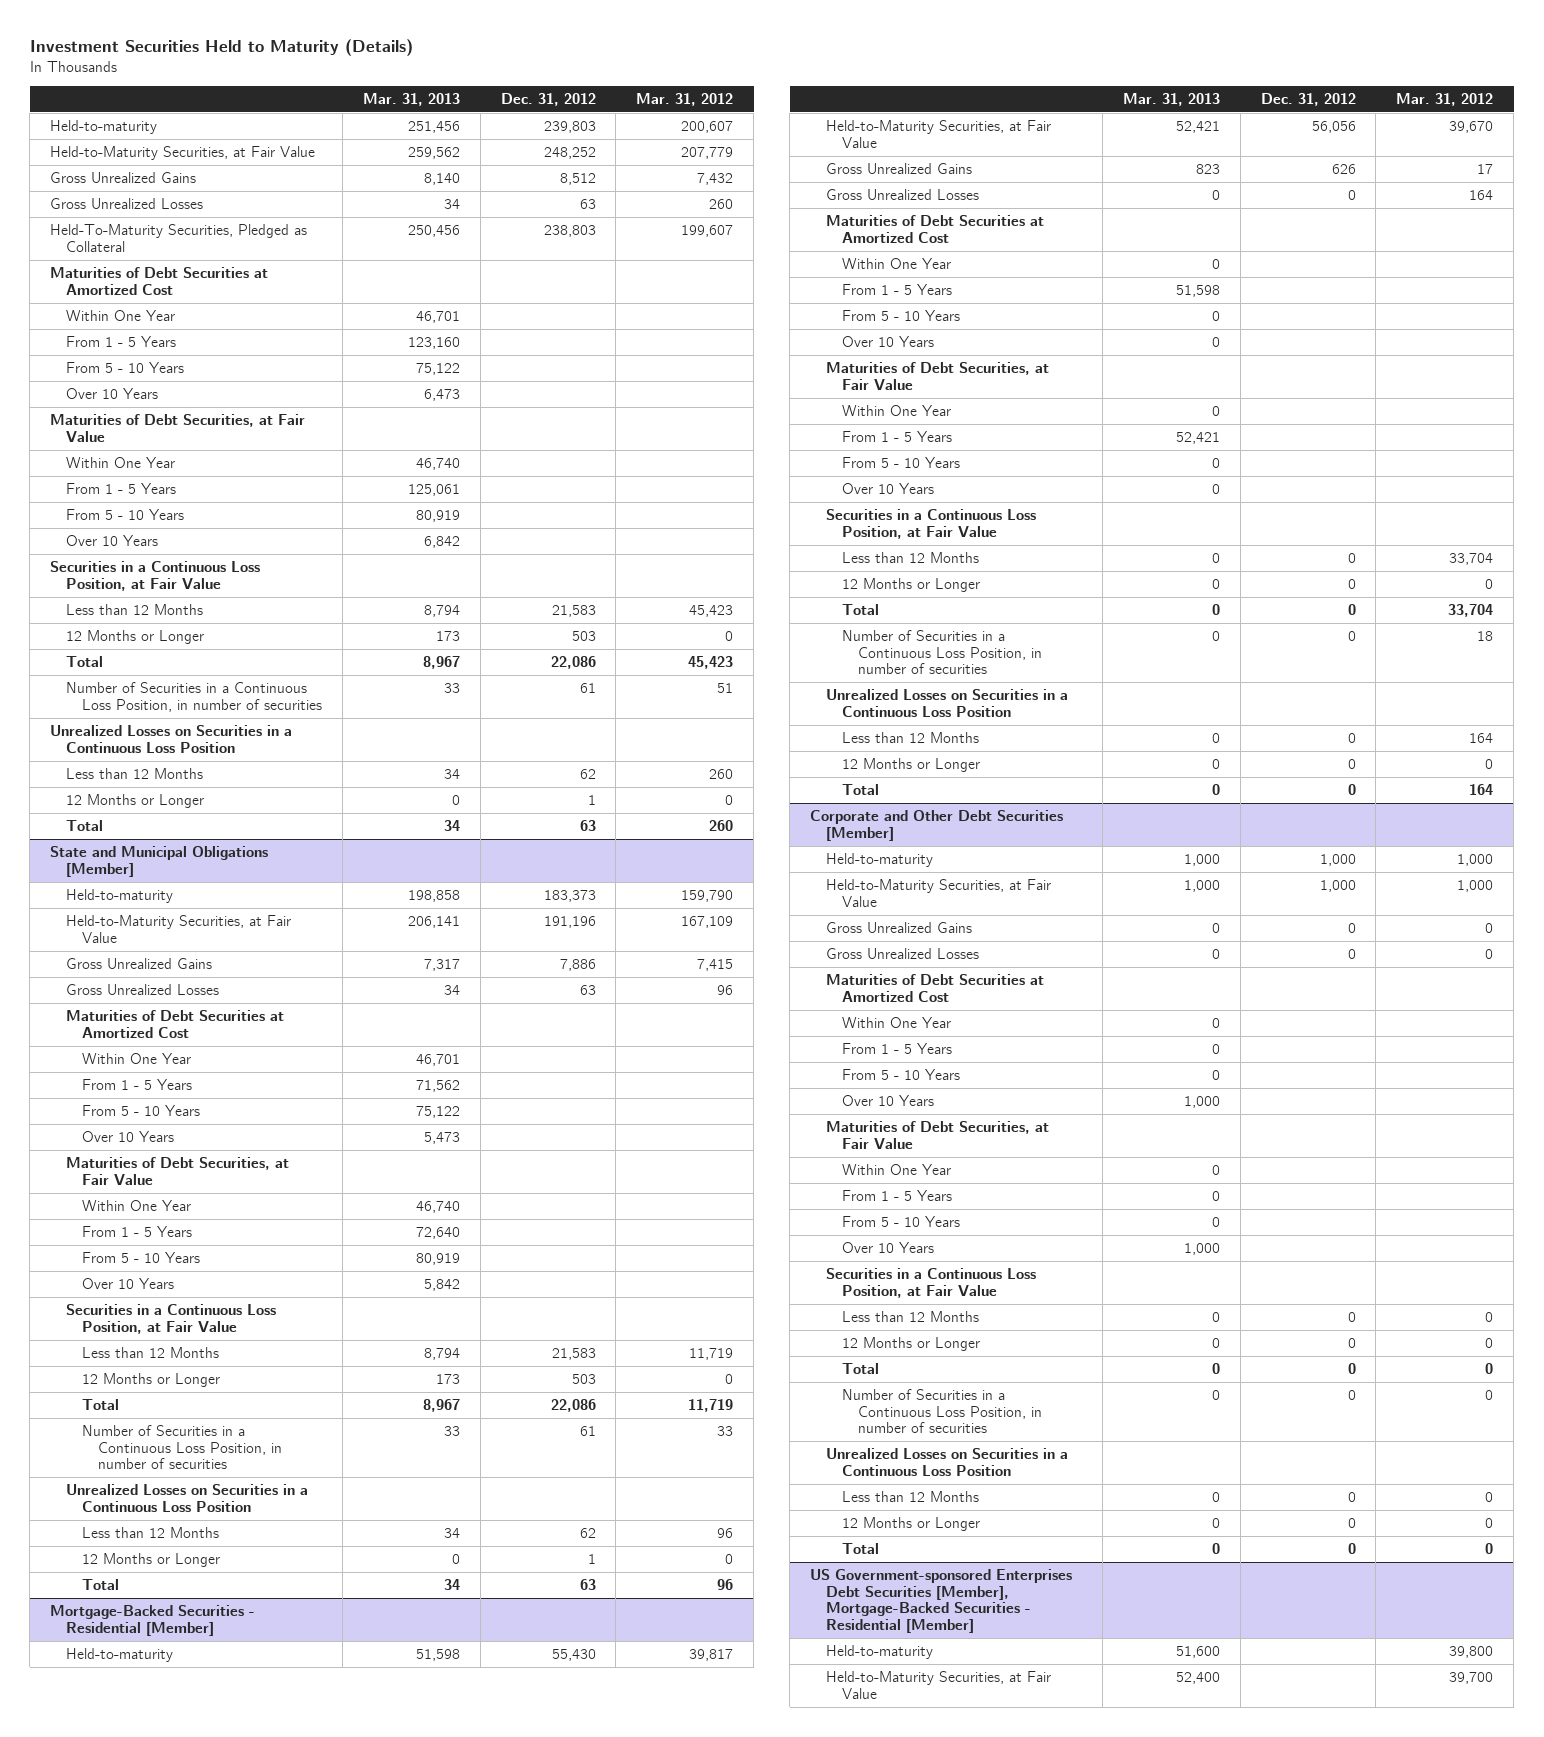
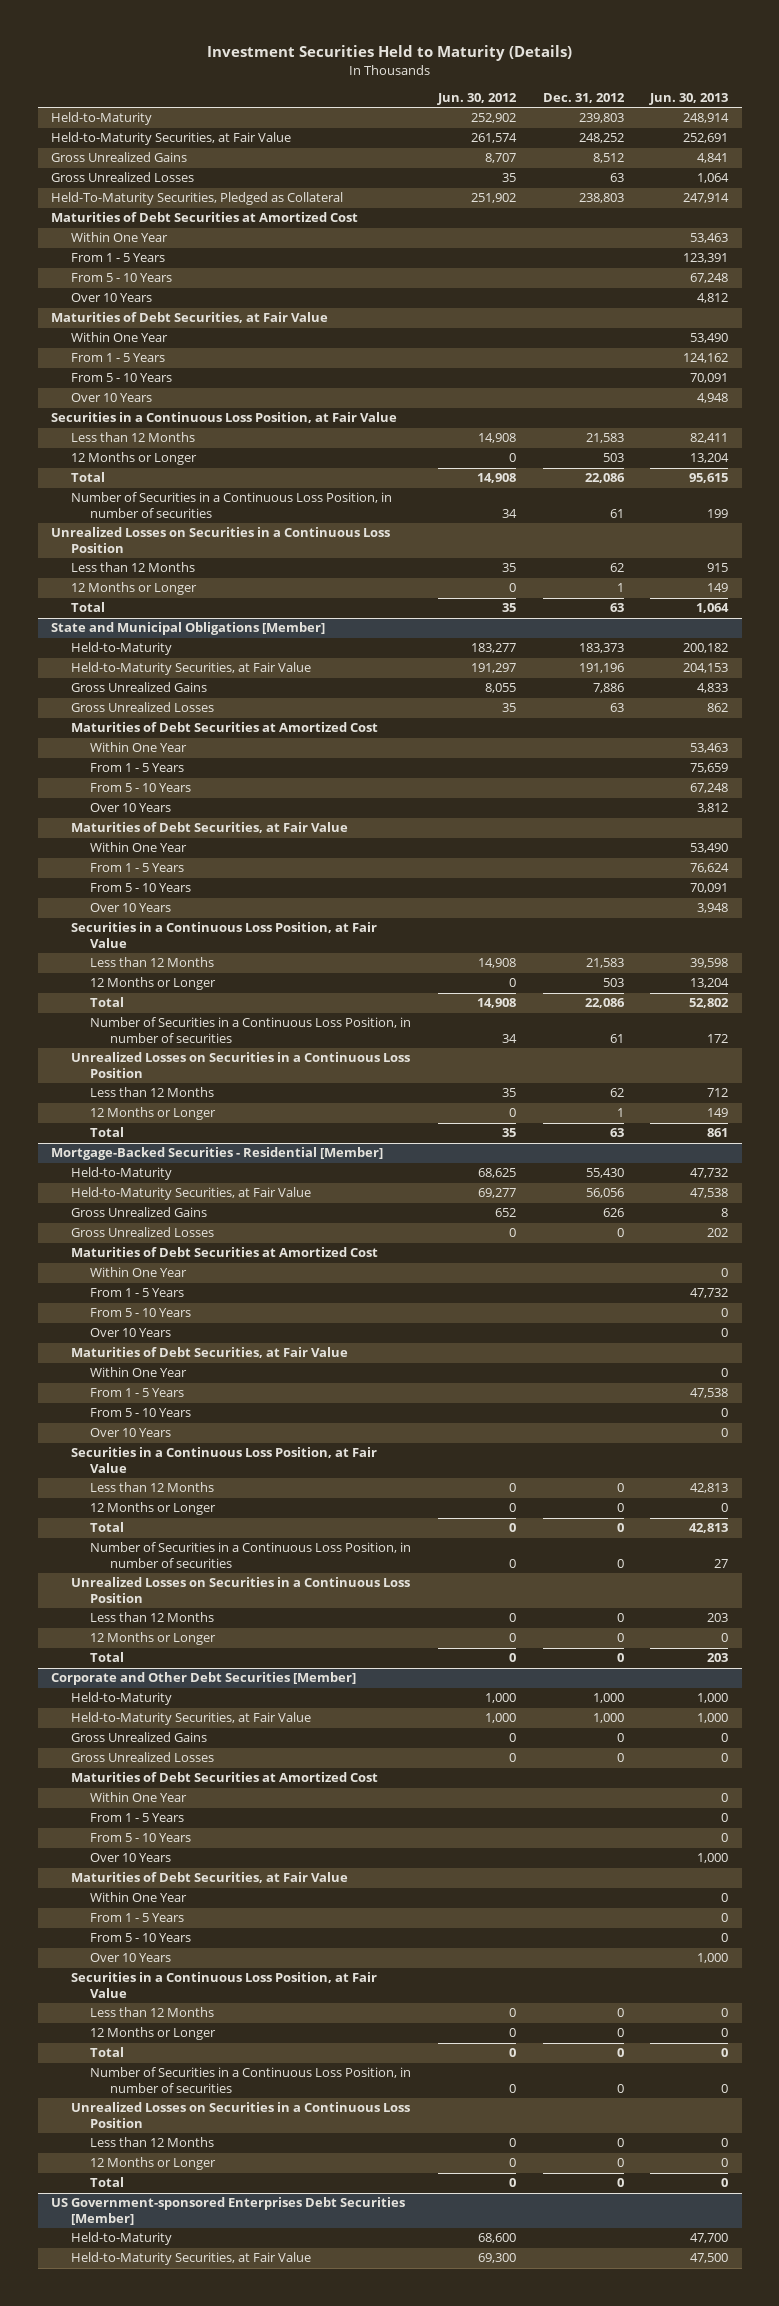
- | Mar. 31, 2013 | Dec. 31, 2012 | Mar. 31, 2012
+ | Jun. 30, 2012 | Dec. 31, 2012 | Jun. 30, 2013
- Held-to-maturity | 251,456 | 239,803 | 200,607
+ Held-to-Maturity | 252,902 | 239,803 | 248,914
@ State and Municipal Obligations [Member]
- Held-to-maturity | 198,858 | 183,373 | 159,790
+ Held-to-Maturity | 183,277 | 183,373 | 200,182
@ Mortgage-Backed Securities - Residential [Member]
- Held-to-maturity | 51,598 | 55,430 | 39,817
+ Held-to-Maturity | 68,625 | 55,430 | 47,732
@ Corporate and Other Debt Securities [Member]
- Held-to-maturity | 1,000 | 1,000 | 1,000
+ Held-to-Maturity | 1,000 | 1,000 | 1,000
- US Government-sponsored Enterprises Debt Securities [Member], Mortgage-Backed Securities - Residential [Member]
- Held-to-maturity | 51,600 | | 39,800
+ US Government-sponsored Enterprises Debt Securities [Member]
+ Held-to-Maturity | 68,600 | | 47,700

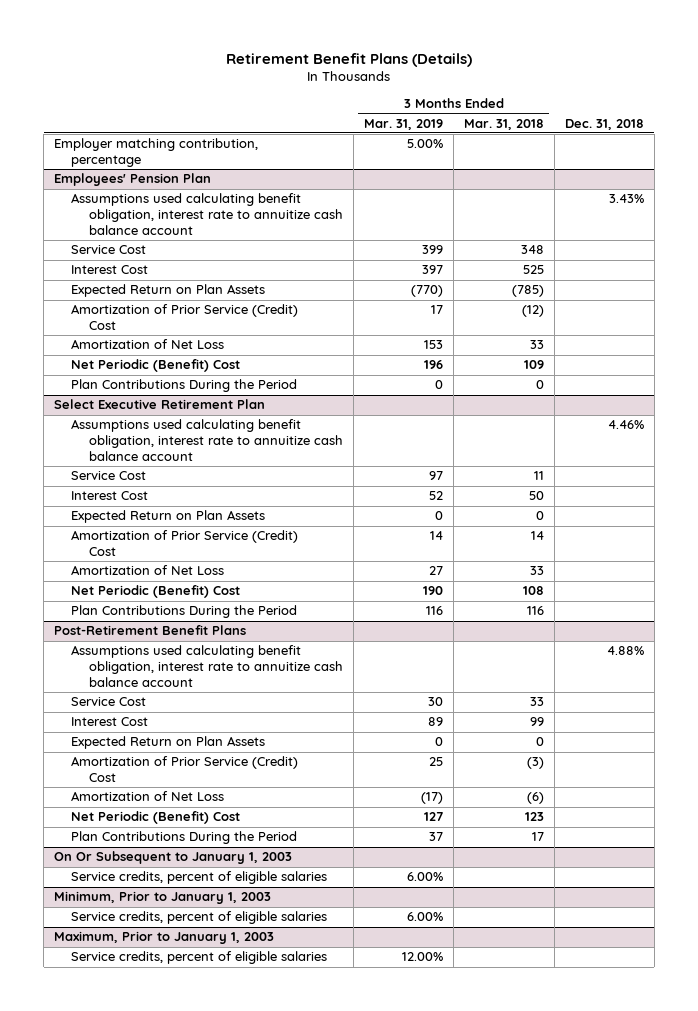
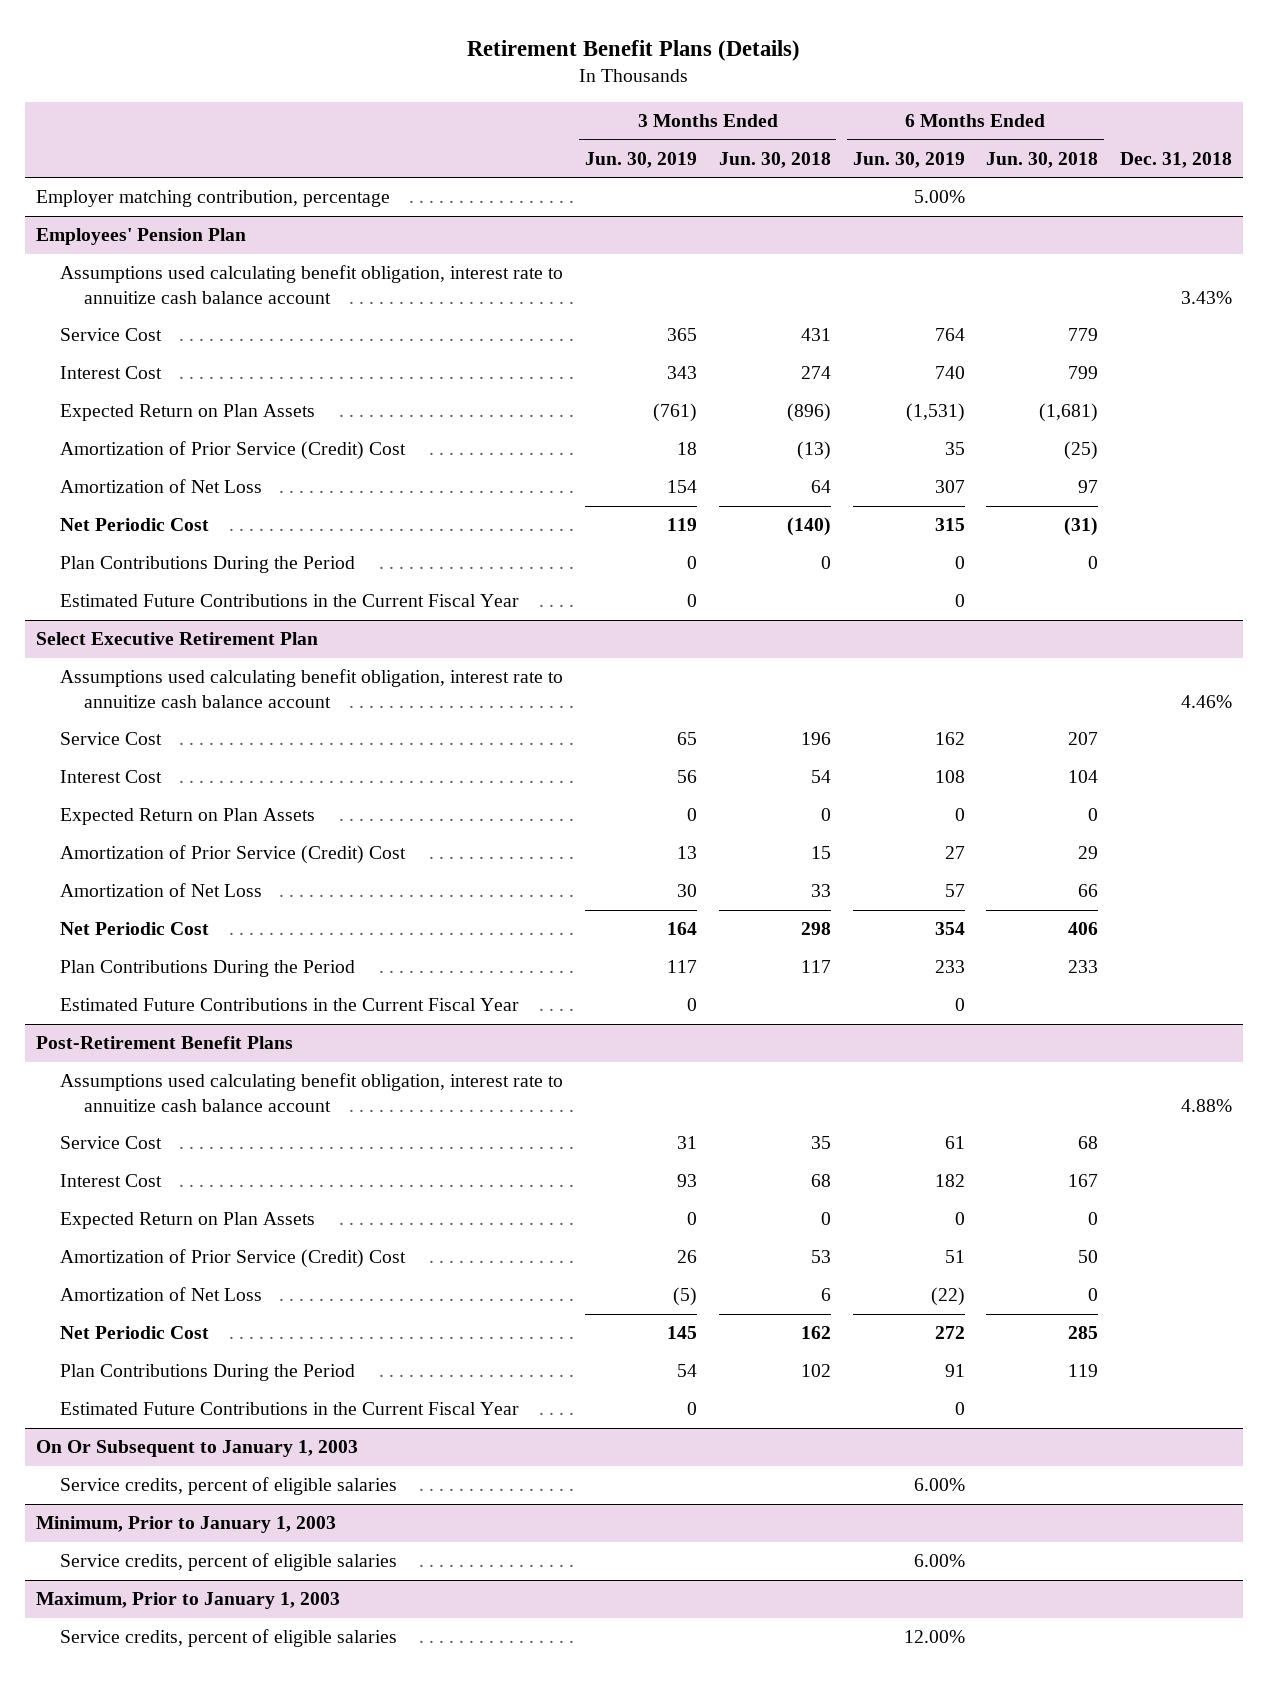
- | 3 Months Ended Mar. 31, 2019 | 3 Months Ended Mar. 31, 2018 | Dec. 31, 2018
+ | 3 Months Ended Jun. 30, 2019 | 3 Months Ended Jun. 30, 2018 | 6 Months Ended Jun. 30, 2019 | 6 Months Ended Jun. 30, 2018 | Dec. 31, 2018
@ Employees' Pension Plan
- Net Periodic (Benefit) Cost | 196 | 109 |
+ Net Periodic Cost | 119 | (140) | 315 | (31) |
+ Estimated Future Contributions in the Current Fiscal Year | 0 | | 0 | |
@ Select Executive Retirement Plan
- Net Periodic (Benefit) Cost | 190 | 108 |
+ Net Periodic Cost | 164 | 298 | 354 | 406 |
+ Estimated Future Contributions in the Current Fiscal Year | 0 | | 0 | |
@ Post-Retirement Benefit Plans
- Net Periodic (Benefit) Cost | 127 | 123 |
+ Net Periodic Cost | 145 | 162 | 272 | 285 |
+ Estimated Future Contributions in the Current Fiscal Year | 0 | | 0 | |

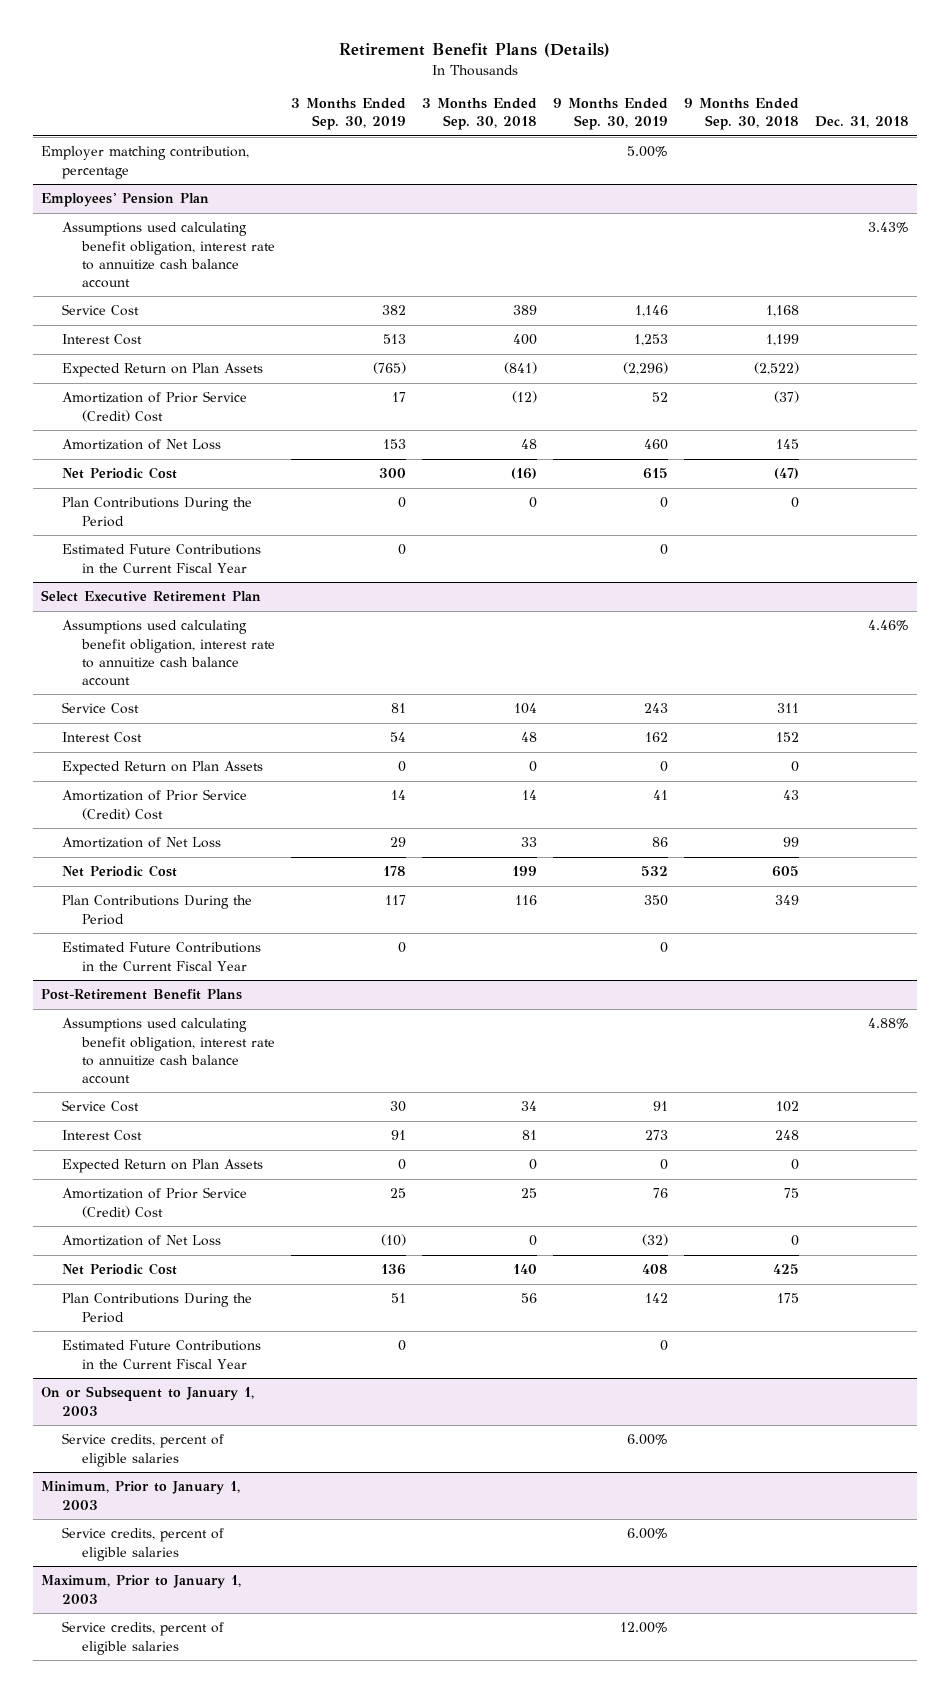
- | 3 Months Ended Jun. 30, 2019 | 3 Months Ended Jun. 30, 2018 | 6 Months Ended Jun. 30, 2019 | 6 Months Ended Jun. 30, 2018 | Dec. 31, 2018
+ | 3 Months Ended Sep. 30, 2019 | 3 Months Ended Sep. 30, 2018 | 9 Months Ended Sep. 30, 2019 | 9 Months Ended Sep. 30, 2018 | Dec. 31, 2018
- On Or Subsequent to January 1, 2003
+ On or Subsequent to January 1, 2003

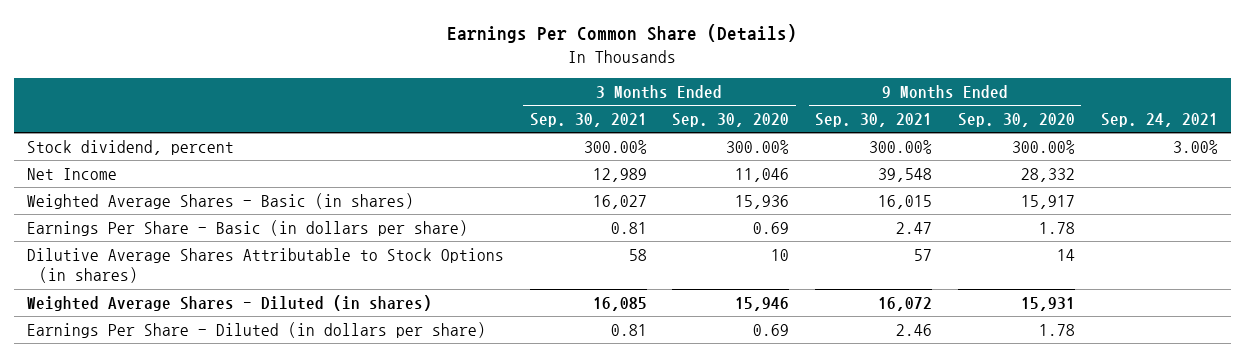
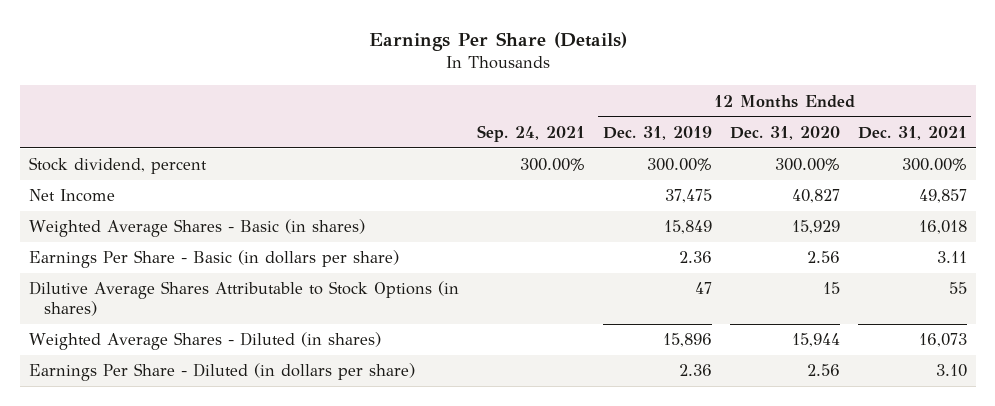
- Earnings Per Common Share (Details)
+ Earnings Per Share (Details)
- | 3 Months Ended Sep. 30, 2021 | 3 Months Ended Sep. 30, 2020 | 9 Months Ended Sep. 30, 2021 | 9 Months Ended Sep. 30, 2020 | Sep. 24, 2021
+ | Sep. 24, 2021 | 12 Months Ended Dec. 31, 2019 | 12 Months Ended Dec. 31, 2020 | 12 Months Ended Dec. 31, 2021
- Stock dividend, percent | 300.00% | 300.00% | 300.00% | 300.00% | 3.00%
+ Stock dividend, percent | 300.00% | 300.00% | 300.00% | 300.00%

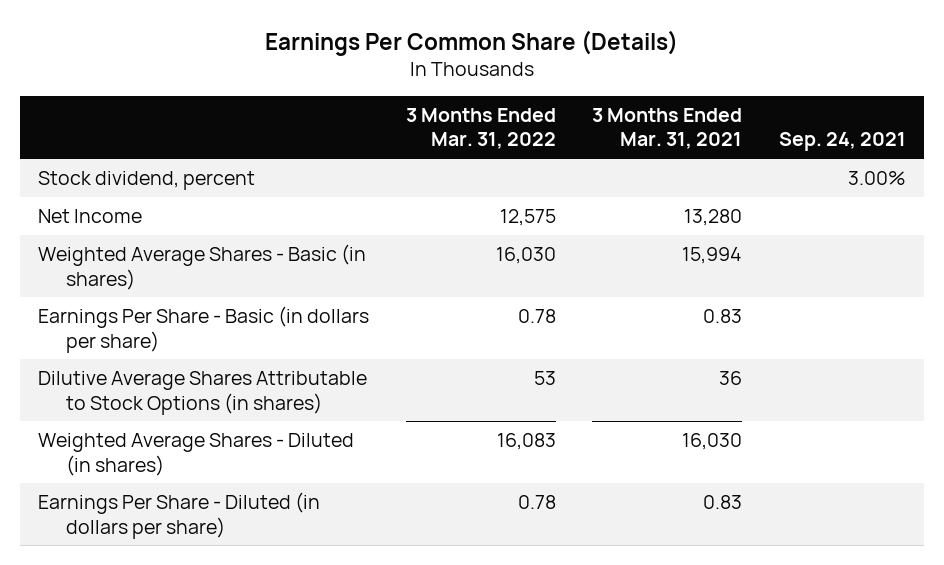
- Earnings Per Share (Details)
+ Earnings Per Common Share (Details)
- | Sep. 24, 2021 | 12 Months Ended Dec. 31, 2019 | 12 Months Ended Dec. 31, 2020 | 12 Months Ended Dec. 31, 2021
+ | 3 Months Ended Mar. 31, 2022 | 3 Months Ended Mar. 31, 2021 | Sep. 24, 2021
- Stock dividend, percent | 300.00% | 300.00% | 300.00% | 300.00%
+ Stock dividend, percent | | | 3.00%

